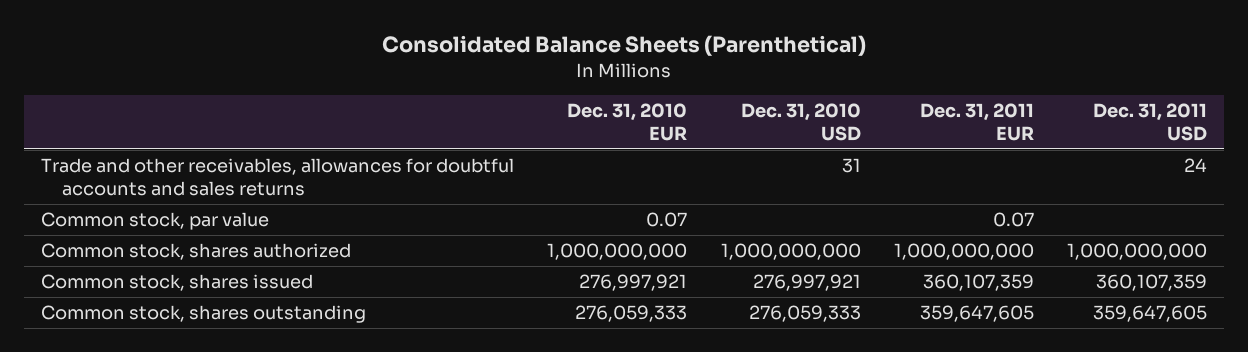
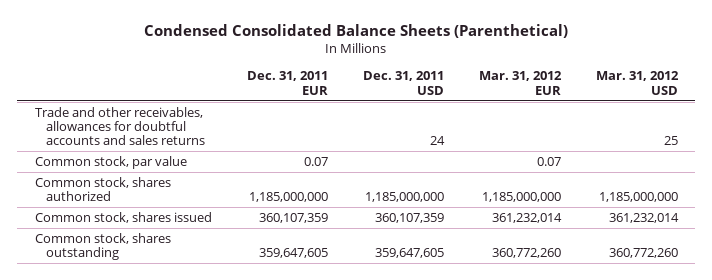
- Consolidated Balance Sheets (Parenthetical)
+ Condensed Consolidated Balance Sheets (Parenthetical)
- | Dec. 31, 2010 EUR | Dec. 31, 2010 USD | Dec. 31, 2011 EUR | Dec. 31, 2011 USD
+ | Dec. 31, 2011 EUR | Dec. 31, 2011 USD | Mar. 31, 2012 EUR | Mar. 31, 2012 USD
- Common stock, shares authorized | 1,000,000,000 | 1,000,000,000 | 1,000,000,000 | 1,000,000,000
+ Common stock, shares authorized | 1,185,000,000 | 1,185,000,000 | 1,185,000,000 | 1,185,000,000

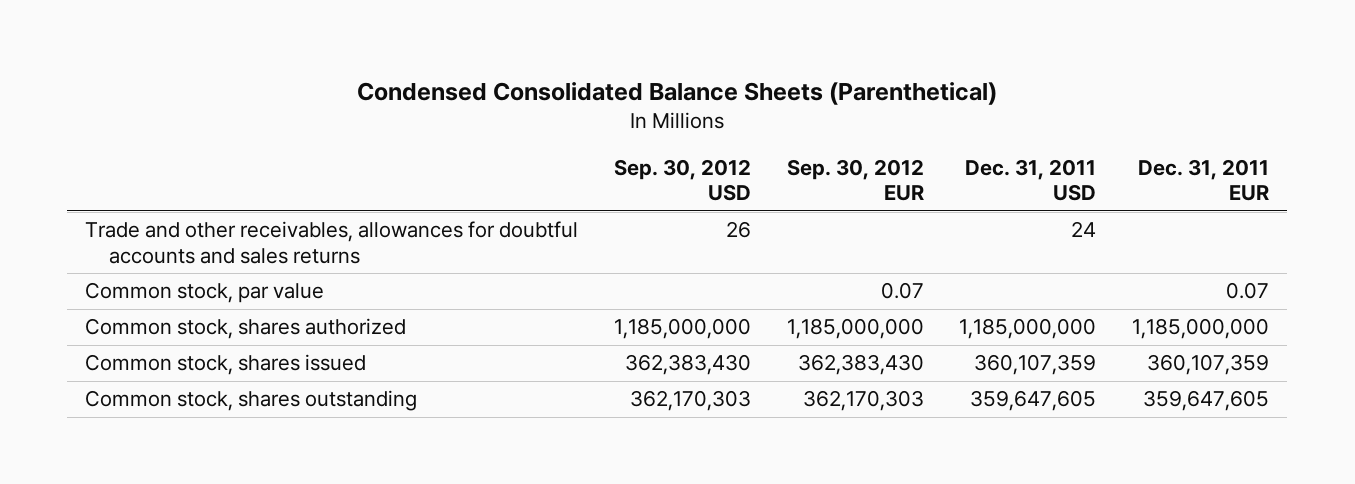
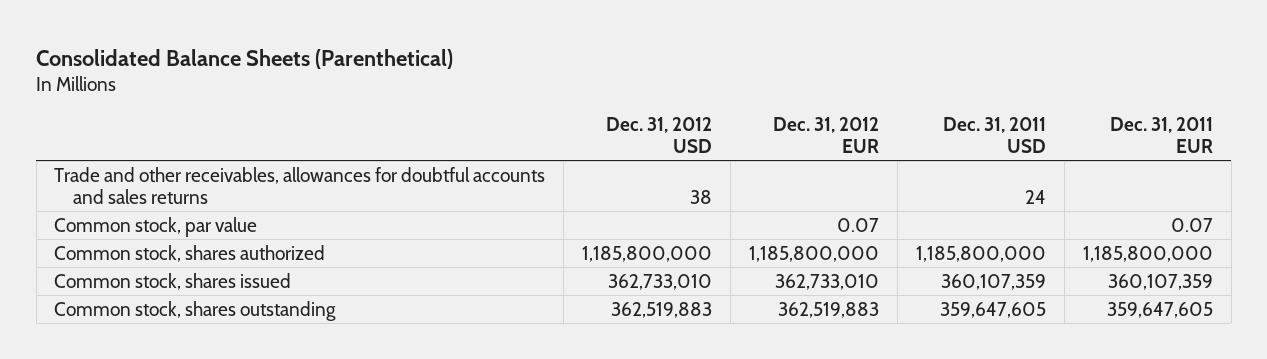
- Condensed Consolidated Balance Sheets (Parenthetical)
+ Consolidated Balance Sheets (Parenthetical)
- | Sep. 30, 2012 USD | Sep. 30, 2012 EUR | Dec. 31, 2011 USD | Dec. 31, 2011 EUR
+ | Dec. 31, 2012 USD | Dec. 31, 2012 EUR | Dec. 31, 2011 USD | Dec. 31, 2011 EUR
- Common stock, shares authorized | 1,185,000,000 | 1,185,000,000 | 1,185,000,000 | 1,185,000,000
+ Common stock, shares authorized | 1,185,800,000 | 1,185,800,000 | 1,185,800,000 | 1,185,800,000

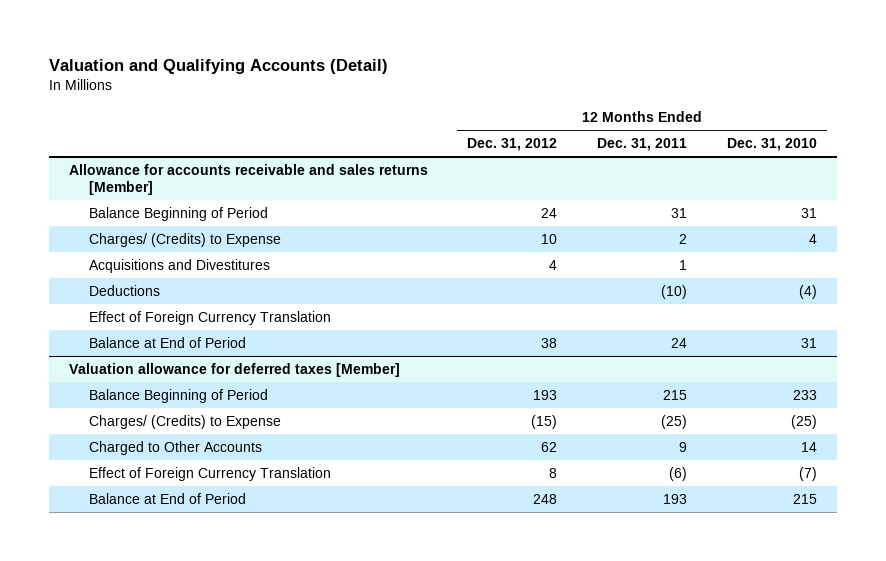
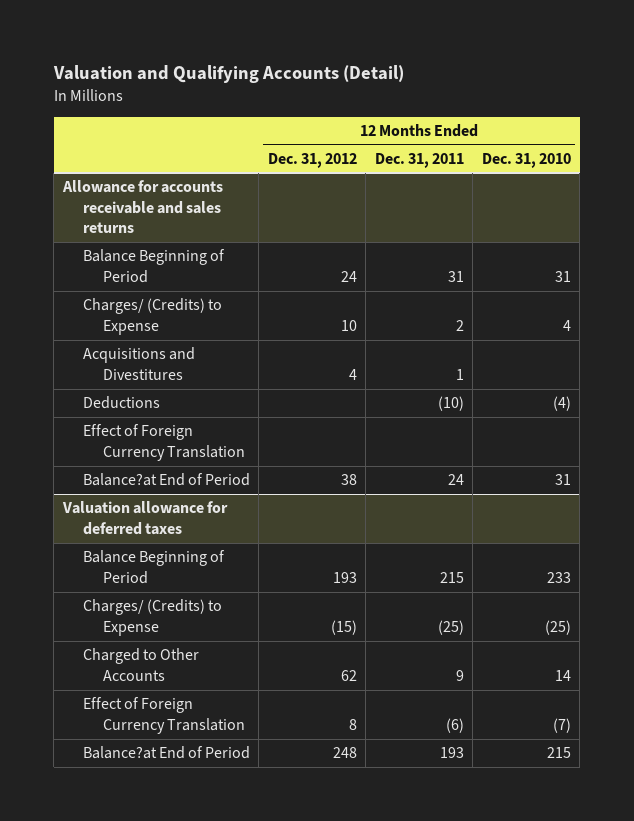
- Allowance for accounts receivable and sales returns [Member]
+ Allowance for accounts receivable and sales returns
- Balance at End of Period | 38 | 24 | 31
- Valuation allowance for deferred taxes [Member]
+ Balance?at End of Period | 38 | 24 | 31
+ Valuation allowance for deferred taxes
- Balance at End of Period | 248 | 193 | 215
+ Balance?at End of Period | 248 | 193 | 215

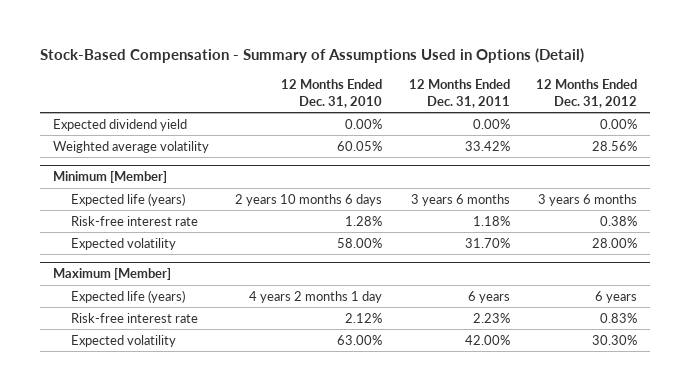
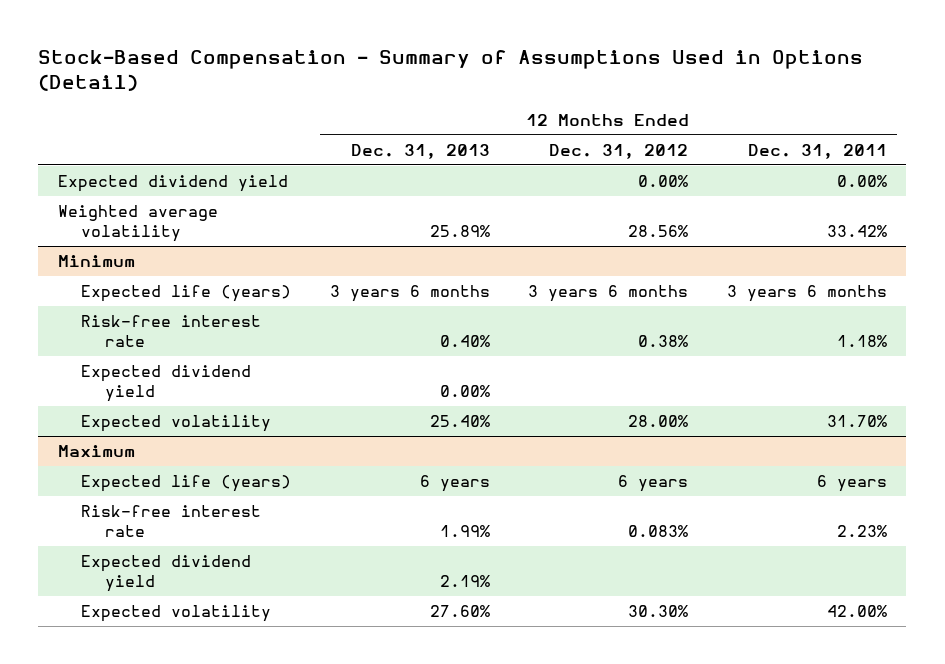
- | 12 Months Ended Dec. 31, 2010 | 12 Months Ended Dec. 31, 2011 | 12 Months Ended Dec. 31, 2012
+ | 12 Months Ended Dec. 31, 2013 | 12 Months Ended Dec. 31, 2012 | 12 Months Ended Dec. 31, 2011
- Minimum [Member]
+ Minimum
+ Expected dividend yield | 0.00% | |
- Maximum [Member]
+ Maximum
- Risk-free interest rate | 2.12% | 2.23% | 0.83%
+ Risk-free interest rate | 1.99% | 0.083% | 2.23%
+ Expected dividend yield | 2.19% | |

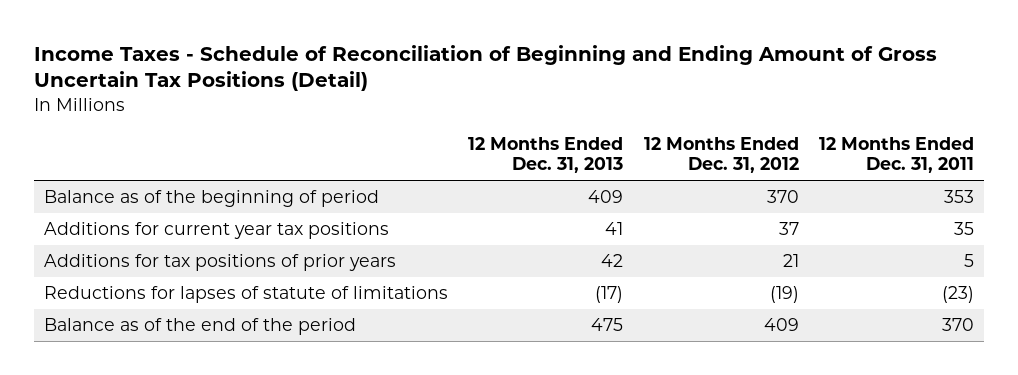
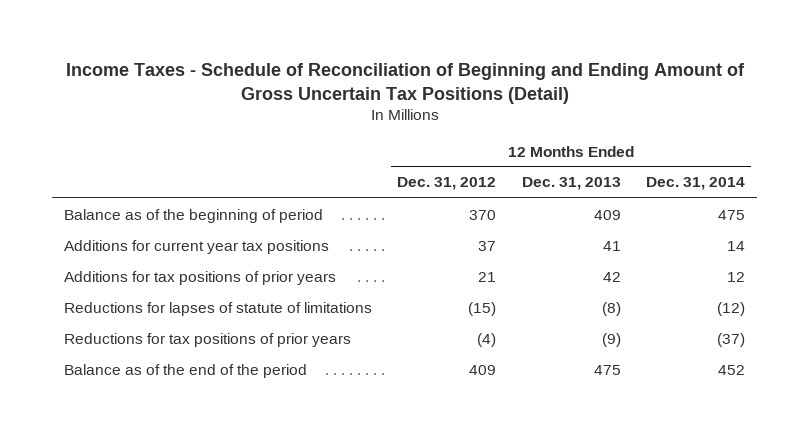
- | 12 Months Ended Dec. 31, 2013 | 12 Months Ended Dec. 31, 2012 | 12 Months Ended Dec. 31, 2011
+ | 12 Months Ended Dec. 31, 2012 | 12 Months Ended Dec. 31, 2013 | 12 Months Ended Dec. 31, 2014
- Reductions for lapses of statute of limitations | (17) | (19) | (23)
+ Reductions for lapses of statute of limitations | (15) | (8) | (12)
+ Reductions for tax positions of prior years | (4) | (9) | (37)

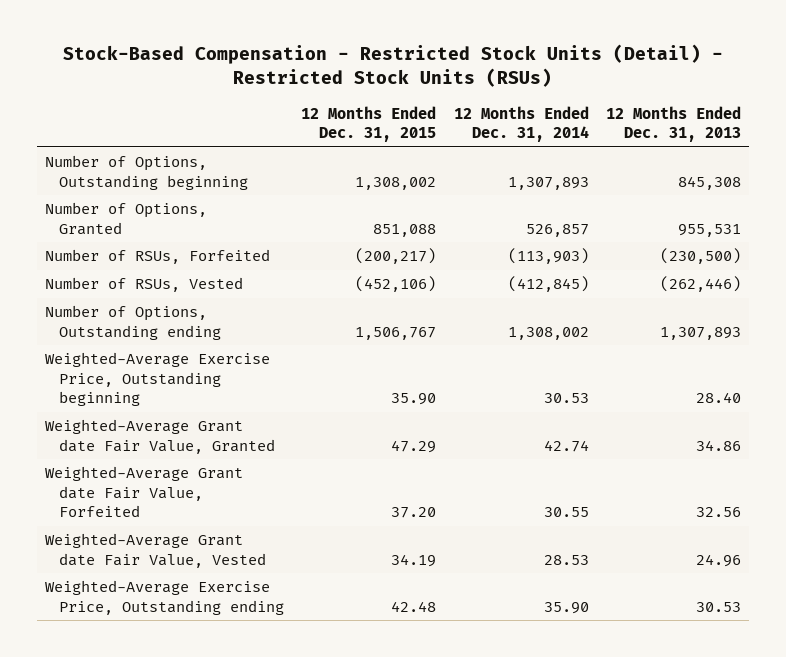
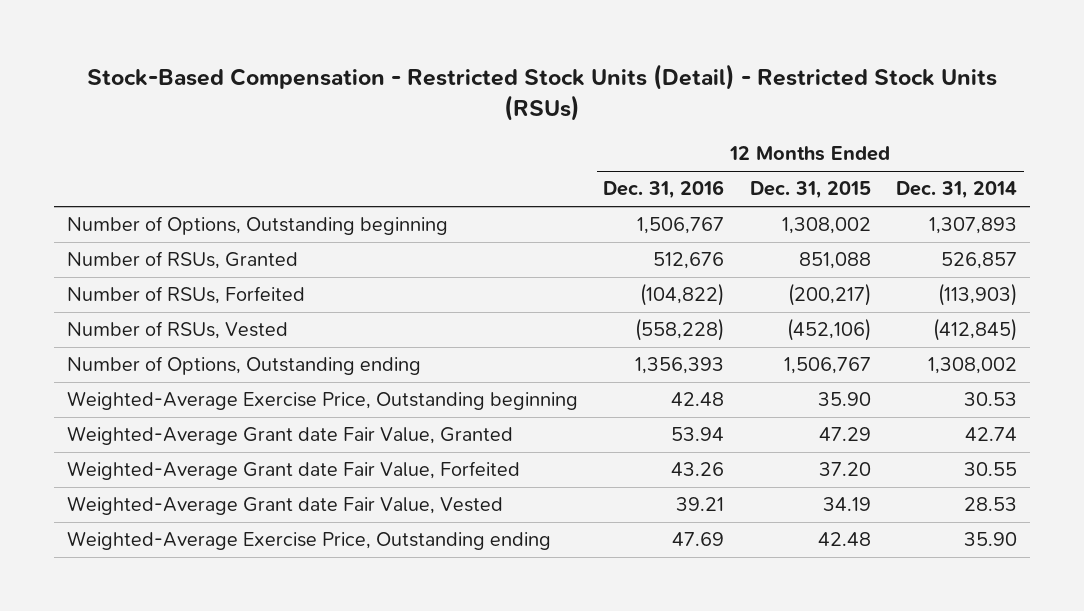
- | 12 Months Ended Dec. 31, 2015 | 12 Months Ended Dec. 31, 2014 | 12 Months Ended Dec. 31, 2013
+ | 12 Months Ended Dec. 31, 2016 | 12 Months Ended Dec. 31, 2015 | 12 Months Ended Dec. 31, 2014
- Number of Options, Granted | 851,088 | 526,857 | 955,531
+ Number of RSUs, Granted | 512,676 | 851,088 | 526,857

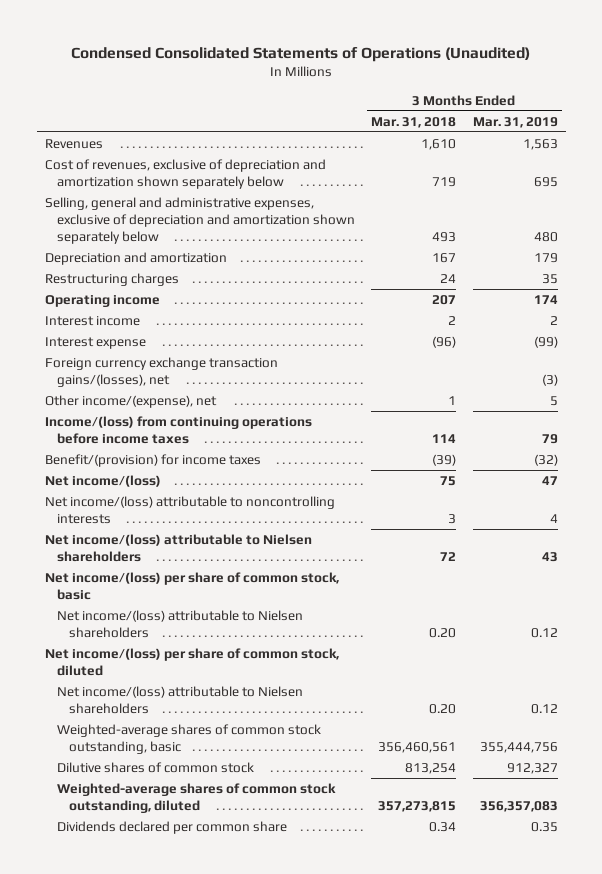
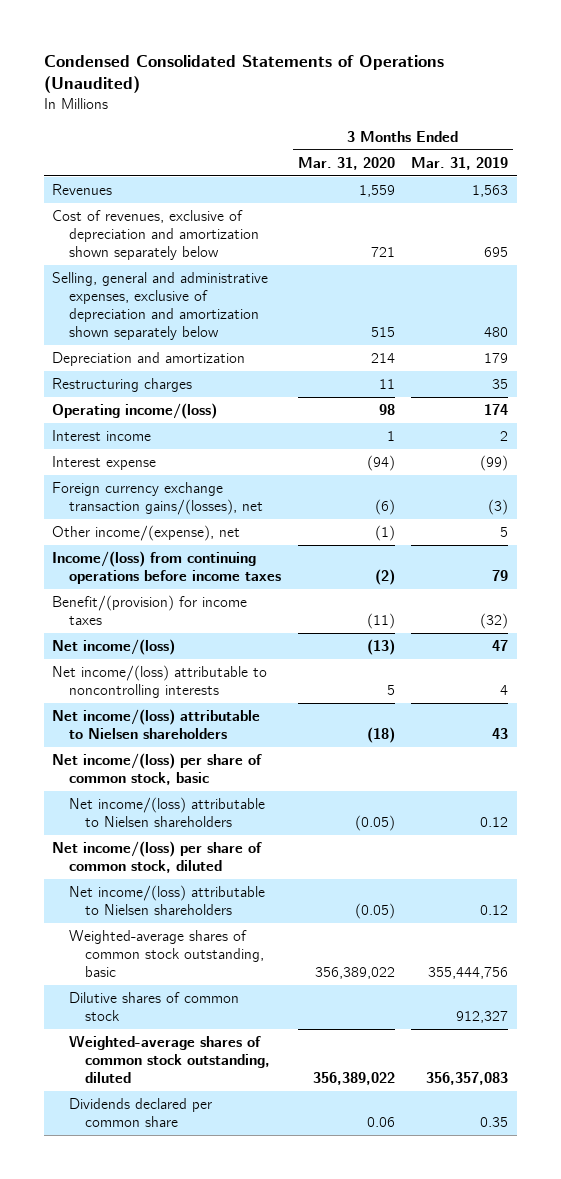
- | 3 Months Ended Mar. 31, 2018 | 3 Months Ended Mar. 31, 2019
+ | 3 Months Ended Mar. 31, 2020 | 3 Months Ended Mar. 31, 2019
- Operating income | 207 | 174
+ Operating income/(loss) | 98 | 174

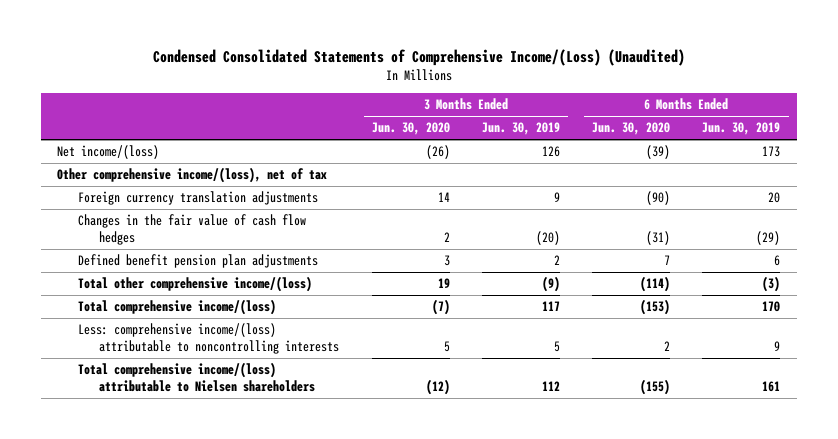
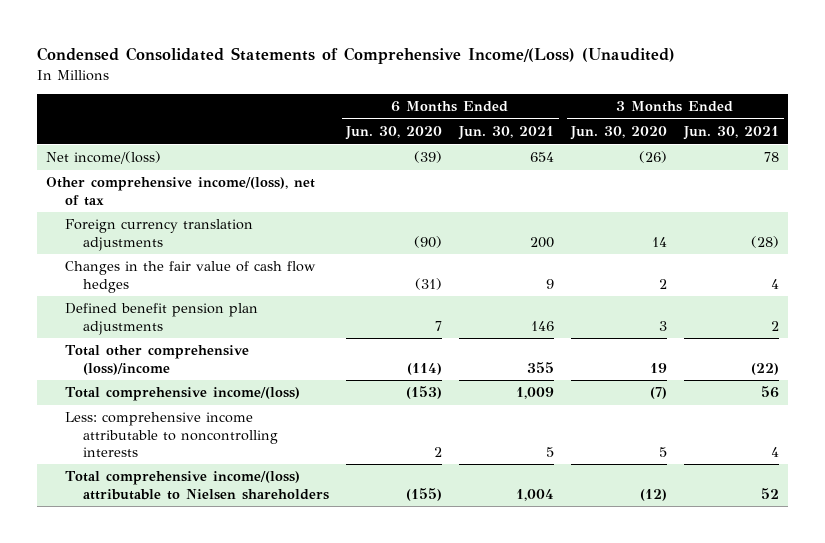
- | 3 Months Ended Jun. 30, 2020 | 3 Months Ended Jun. 30, 2019 | 6 Months Ended Jun. 30, 2020 | 6 Months Ended Jun. 30, 2019
+ | 6 Months Ended Jun. 30, 2020 | 6 Months Ended Jun. 30, 2021 | 3 Months Ended Jun. 30, 2020 | 3 Months Ended Jun. 30, 2021
- Total other comprehensive income/(loss) | 19 | (9) | (114) | (3)
+ Total other comprehensive (loss)/income | (114) | 355 | 19 | (22)
- Less: comprehensive income/(loss) attributable to noncontrolling interests | 5 | 5 | 2 | 9
+ Less: comprehensive income attributable to noncontrolling interests | 2 | 5 | 5 | 4

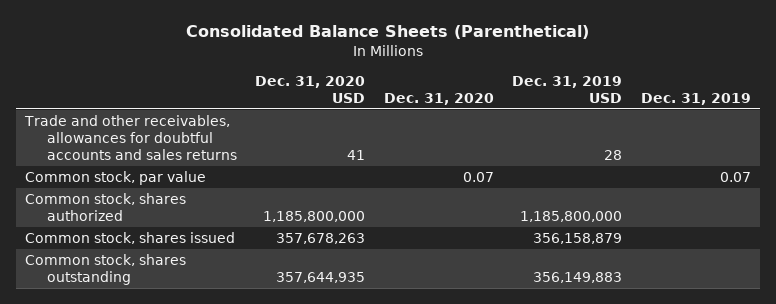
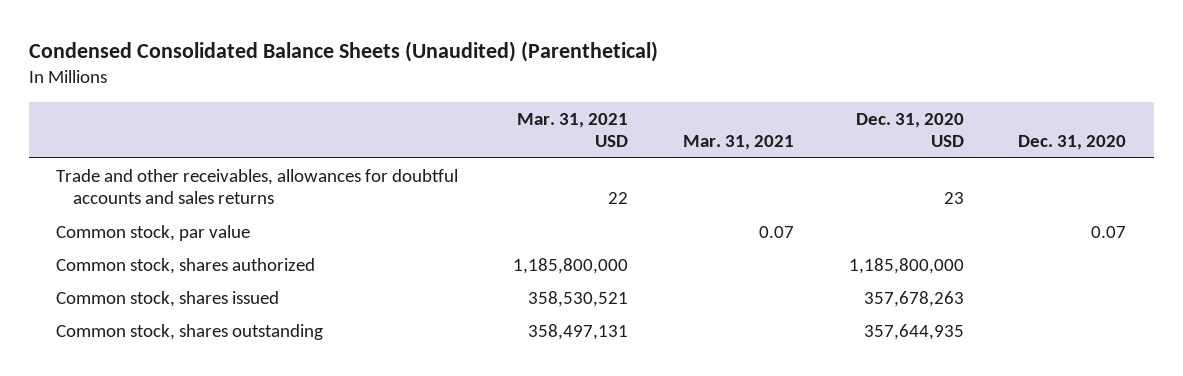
- Consolidated Balance Sheets (Parenthetical)
+ Condensed Consolidated Balance Sheets (Unaudited) (Parenthetical)
- | Dec. 31, 2020 USD | Dec. 31, 2020 | Dec. 31, 2019 USD | Dec. 31, 2019
+ | Mar. 31, 2021 USD | Mar. 31, 2021 | Dec. 31, 2020 USD | Dec. 31, 2020
- Trade and other receivables, allowances for doubtful accounts and sales returns | 41 | | 28 |
+ Trade and other receivables, allowances for doubtful accounts and sales returns | 22 | | 23 |

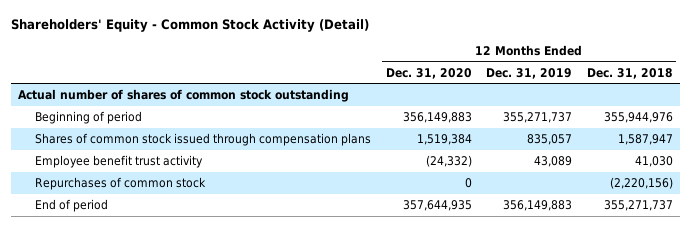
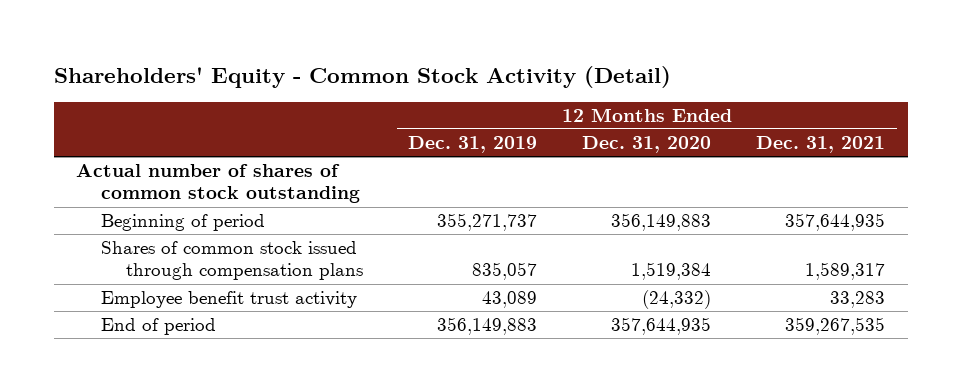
- | 12 Months Ended Dec. 31, 2020 | 12 Months Ended Dec. 31, 2019 | 12 Months Ended Dec. 31, 2018
+ | 12 Months Ended Dec. 31, 2019 | 12 Months Ended Dec. 31, 2020 | 12 Months Ended Dec. 31, 2021
- Repurchases of common stock | 0 | | (2,220,156)

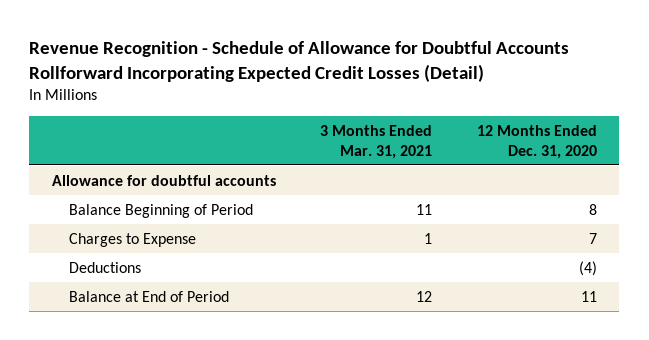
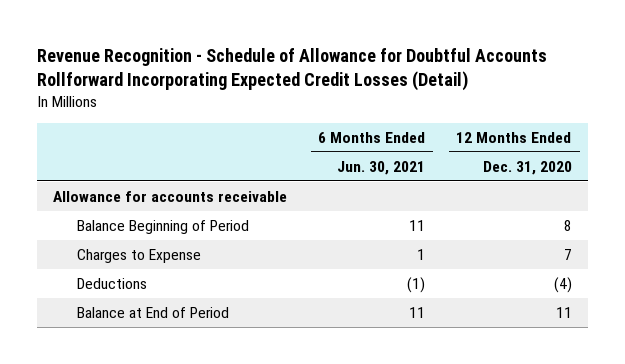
- | 3 Months Ended Mar. 31, 2021 | 12 Months Ended Dec. 31, 2020
+ | 6 Months Ended Jun. 30, 2021 | 12 Months Ended Dec. 31, 2020
- Allowance for doubtful accounts
+ Allowance for accounts receivable

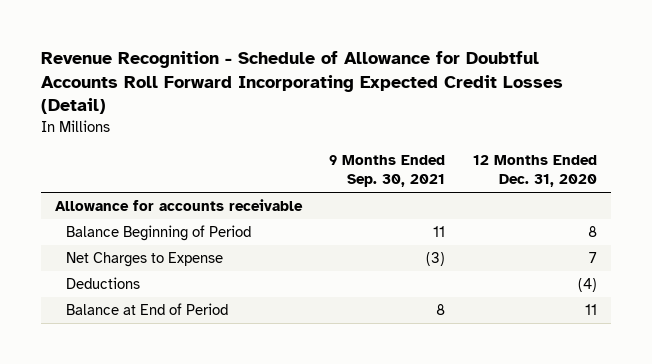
- Revenue Recognition - Schedule of Allowance for Doubtful Accounts Rollforward Incorporating Expected Credit Losses (Detail)
+ Revenue Recognition - Schedule of Allowance for Doubtful Accounts Roll Forward Incorporating Expected Credit Losses (Detail)
- | 6 Months Ended Jun. 30, 2021 | 12 Months Ended Dec. 31, 2020
+ | 9 Months Ended Sep. 30, 2021 | 12 Months Ended Dec. 31, 2020
- Charges to Expense | 1 | 7
+ Net Charges to Expense | (3) | 7

